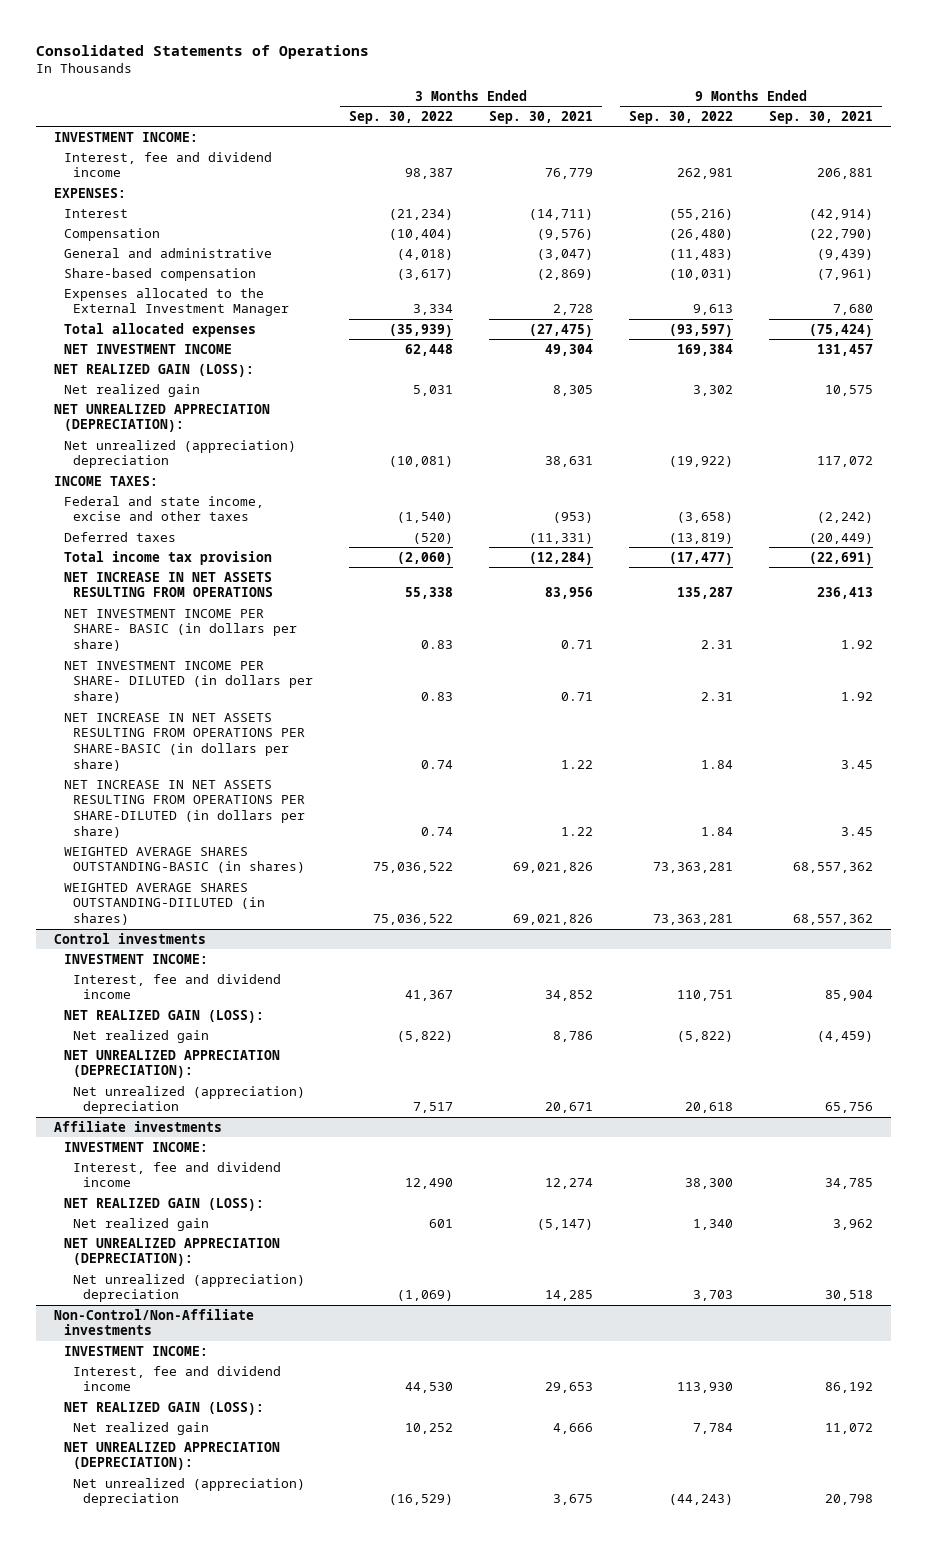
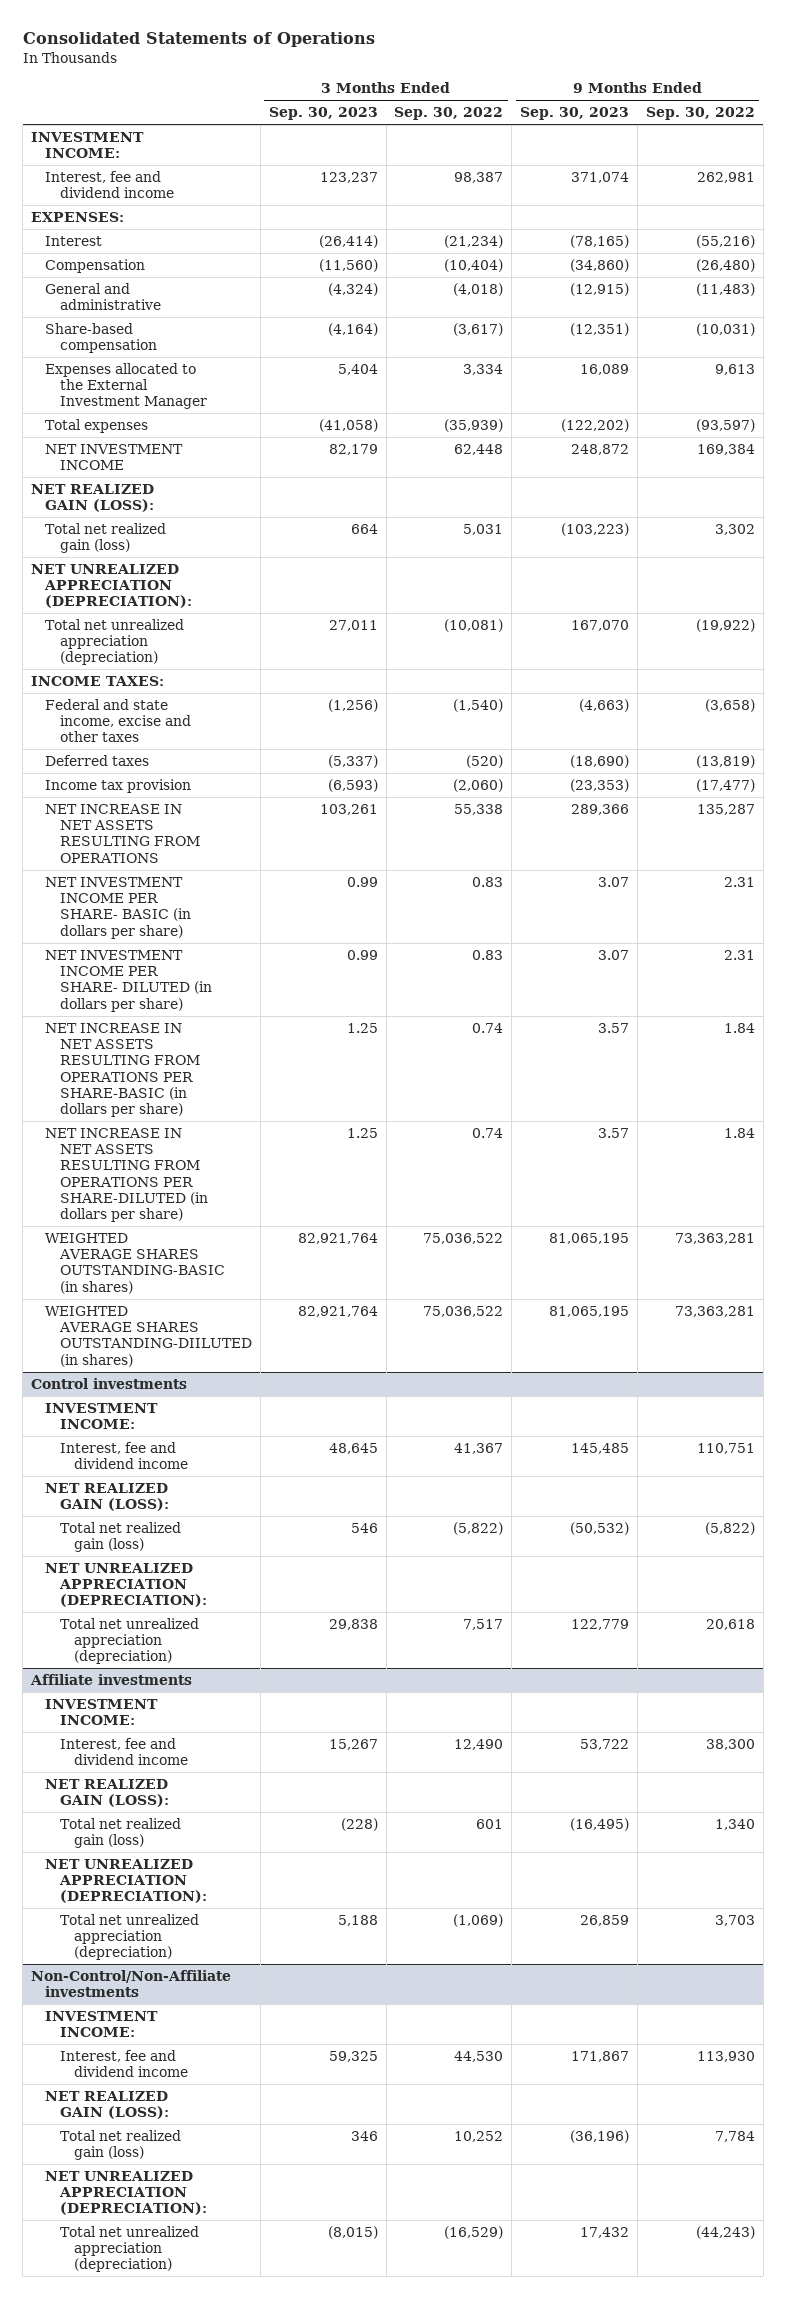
- | 3 Months Ended Sep. 30, 2022 | 3 Months Ended Sep. 30, 2021 | 9 Months Ended Sep. 30, 2022 | 9 Months Ended Sep. 30, 2021
+ | 3 Months Ended Sep. 30, 2023 | 3 Months Ended Sep. 30, 2022 | 9 Months Ended Sep. 30, 2023 | 9 Months Ended Sep. 30, 2022
- Total allocated expenses | (35,939) | (27,475) | (93,597) | (75,424)
+ Total expenses | (41,058) | (35,939) | (122,202) | (93,597)
- Net realized gain | 5,031 | 8,305 | 3,302 | 10,575
+ Total net realized gain (loss) | 664 | 5,031 | (103,223) | 3,302
- Net unrealized (appreciation) depreciation | (10,081) | 38,631 | (19,922) | 117,072
+ Total net unrealized appreciation (depreciation) | 27,011 | (10,081) | 167,070 | (19,922)
- Total income tax provision | (2,060) | (12,284) | (17,477) | (22,691)
+ Income tax provision | (6,593) | (2,060) | (23,353) | (17,477)
@ Control investments
- Net realized gain | (5,822) | 8,786 | (5,822) | (4,459)
+ Total net realized gain (loss) | 546 | (5,822) | (50,532) | (5,822)
- Net unrealized (appreciation) depreciation | 7,517 | 20,671 | 20,618 | 65,756
+ Total net unrealized appreciation (depreciation) | 29,838 | 7,517 | 122,779 | 20,618
@ Affiliate investments
- Net realized gain | 601 | (5,147) | 1,340 | 3,962
+ Total net realized gain (loss) | (228) | 601 | (16,495) | 1,340
- Net unrealized (appreciation) depreciation | (1,069) | 14,285 | 3,703 | 30,518
+ Total net unrealized appreciation (depreciation) | 5,188 | (1,069) | 26,859 | 3,703
@ Non-Control/Non-Affiliate investments
- Net realized gain | 10,252 | 4,666 | 7,784 | 11,072
+ Total net realized gain (loss) | 346 | 10,252 | (36,196) | 7,784
- Net unrealized (appreciation) depreciation | (16,529) | 3,675 | (44,243) | 20,798
+ Total net unrealized appreciation (depreciation) | (8,015) | (16,529) | 17,432 | (44,243)

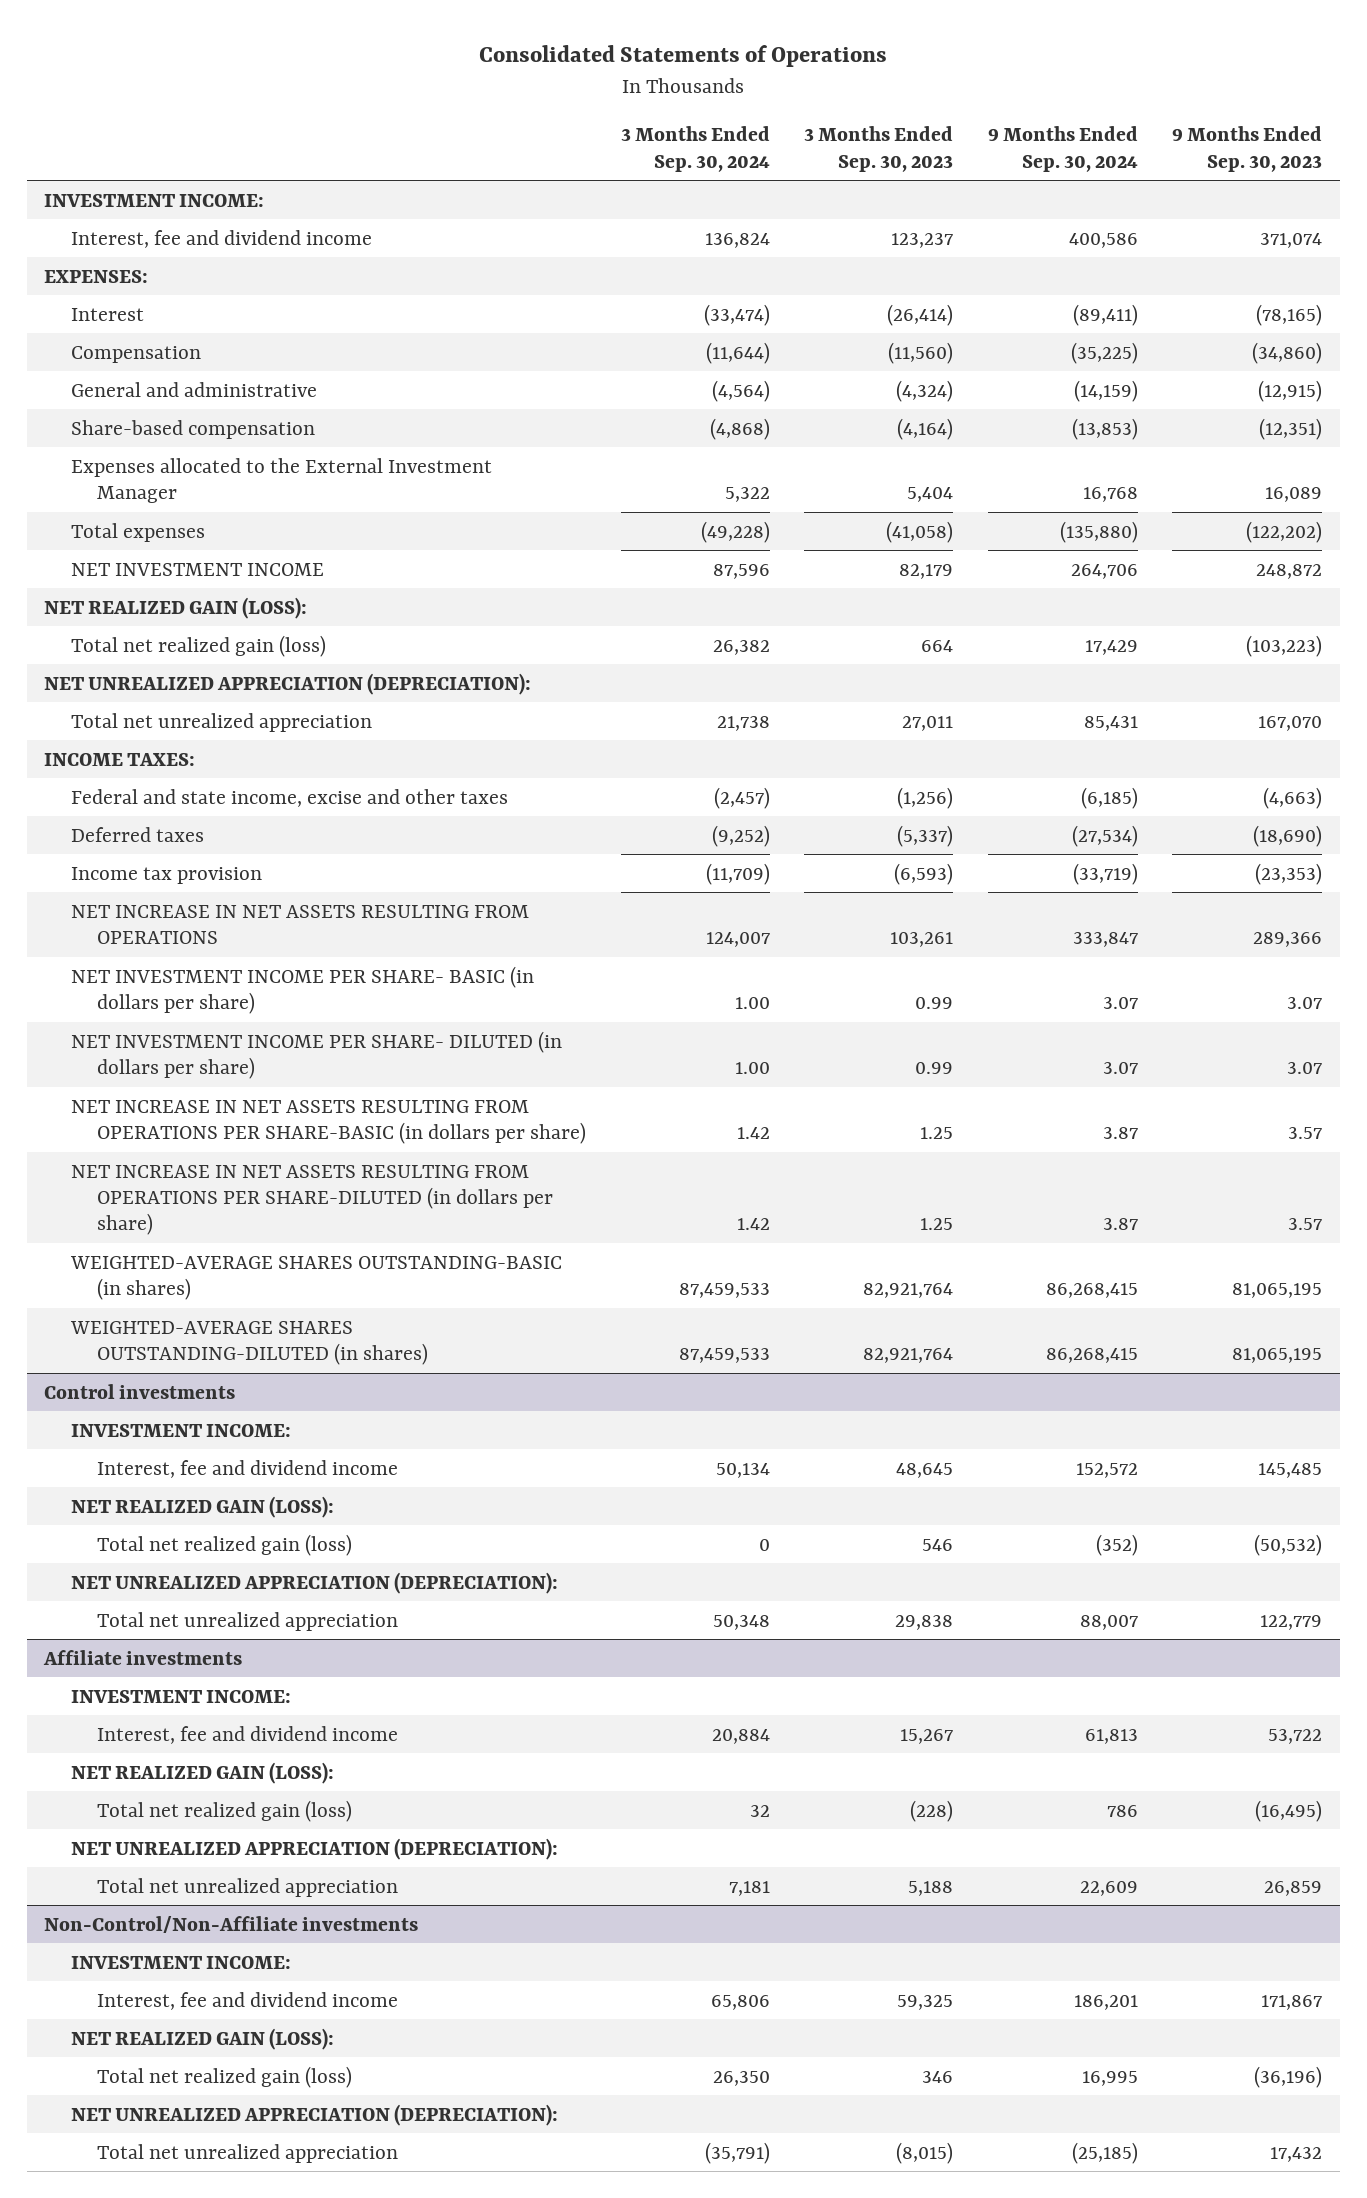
- | 3 Months Ended Sep. 30, 2023 | 3 Months Ended Sep. 30, 2022 | 9 Months Ended Sep. 30, 2023 | 9 Months Ended Sep. 30, 2022
+ | 3 Months Ended Sep. 30, 2024 | 3 Months Ended Sep. 30, 2023 | 9 Months Ended Sep. 30, 2024 | 9 Months Ended Sep. 30, 2023
- Total net unrealized appreciation (depreciation) | 27,011 | (10,081) | 167,070 | (19,922)
+ Total net unrealized appreciation | 21,738 | 27,011 | 85,431 | 167,070
- WEIGHTED AVERAGE SHARES OUTSTANDING-BASIC (in shares) | 82,921,764 | 75,036,522 | 81,065,195 | 73,363,281
- WEIGHTED AVERAGE SHARES OUTSTANDING-DIILUTED (in shares) | 82,921,764 | 75,036,522 | 81,065,195 | 73,363,281
+ WEIGHTED-AVERAGE SHARES OUTSTANDING-BASIC (in shares) | 87,459,533 | 82,921,764 | 86,268,415 | 81,065,195
+ WEIGHTED-AVERAGE SHARES OUTSTANDING-DILUTED (in shares) | 87,459,533 | 82,921,764 | 86,268,415 | 81,065,195
@ Control investments
- Total net unrealized appreciation (depreciation) | 29,838 | 7,517 | 122,779 | 20,618
+ Total net unrealized appreciation | 50,348 | 29,838 | 88,007 | 122,779
@ Affiliate investments
- Total net unrealized appreciation (depreciation) | 5,188 | (1,069) | 26,859 | 3,703
+ Total net unrealized appreciation | 7,181 | 5,188 | 22,609 | 26,859
@ Non-Control/Non-Affiliate investments
- Total net unrealized appreciation (depreciation) | (8,015) | (16,529) | 17,432 | (44,243)
+ Total net unrealized appreciation | (35,791) | (8,015) | (25,185) | 17,432

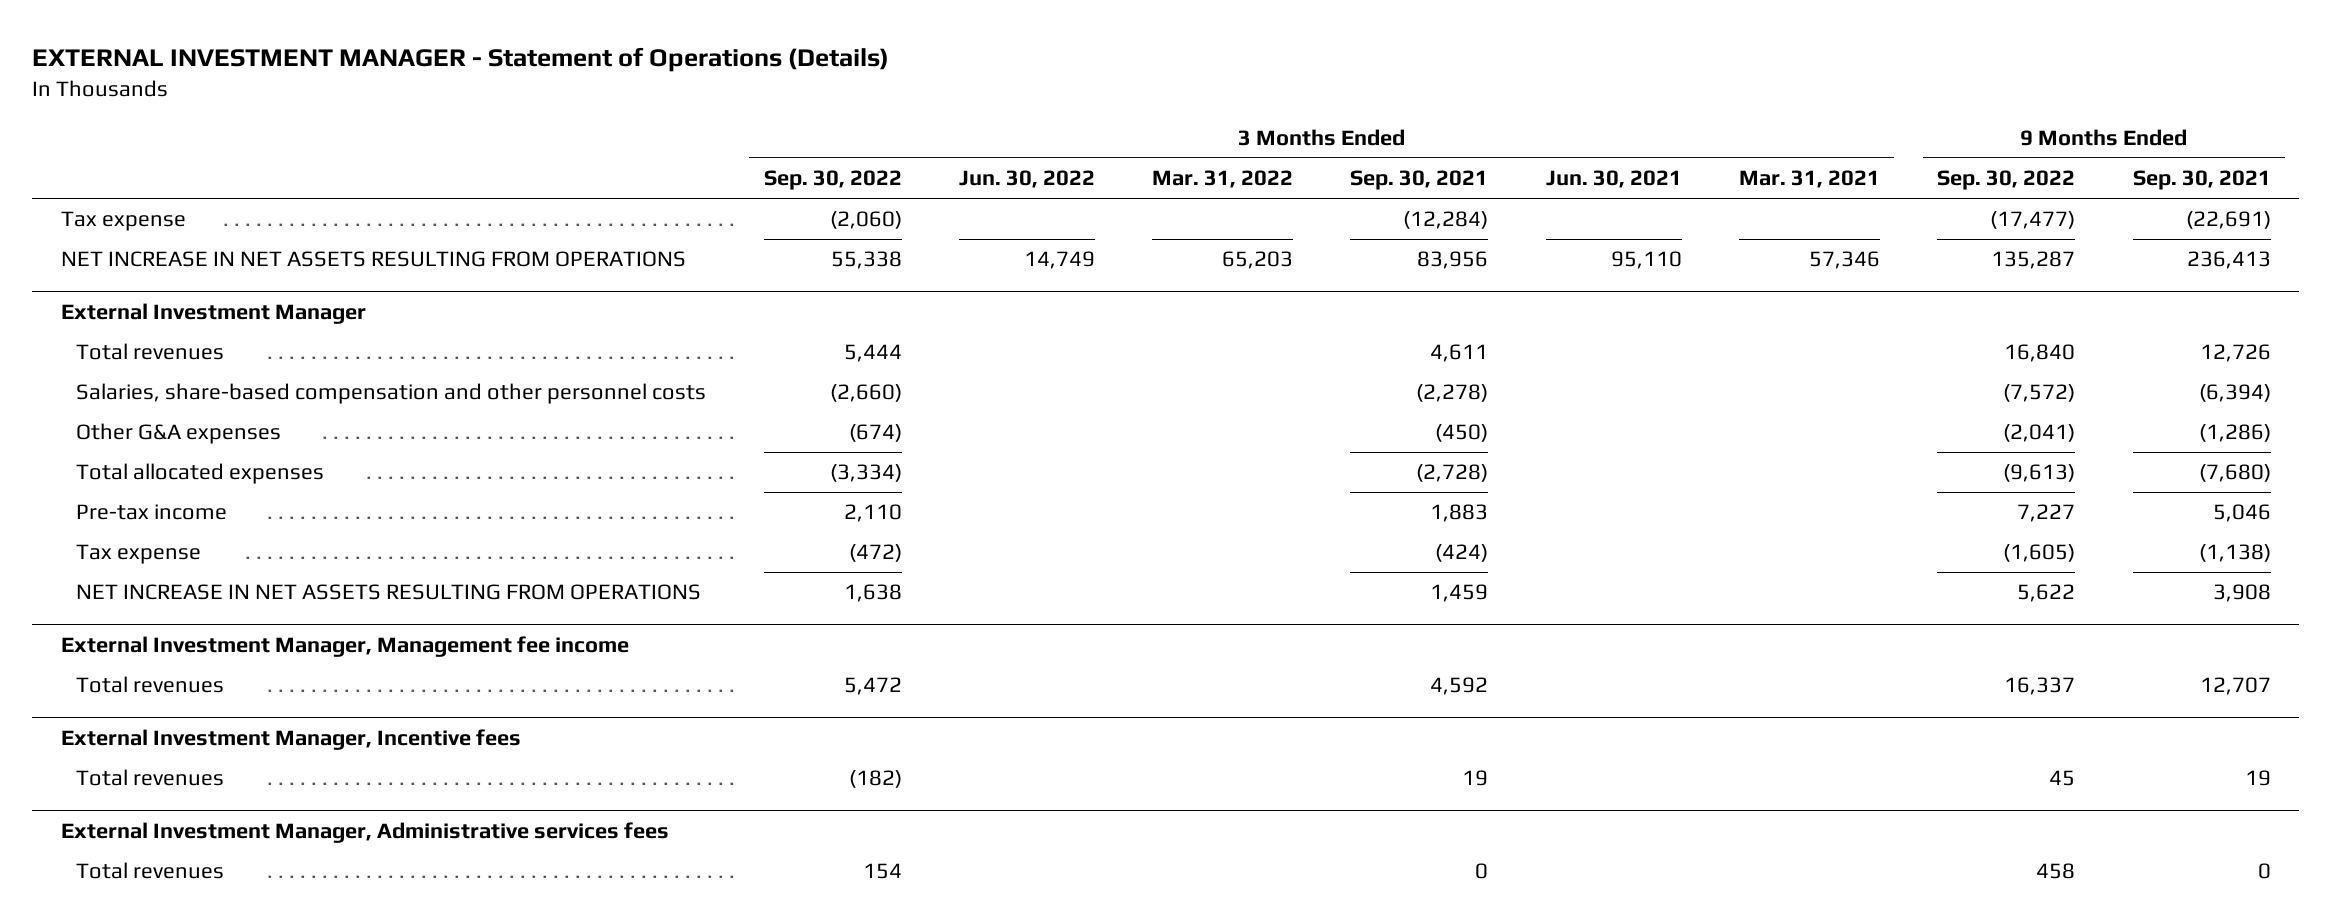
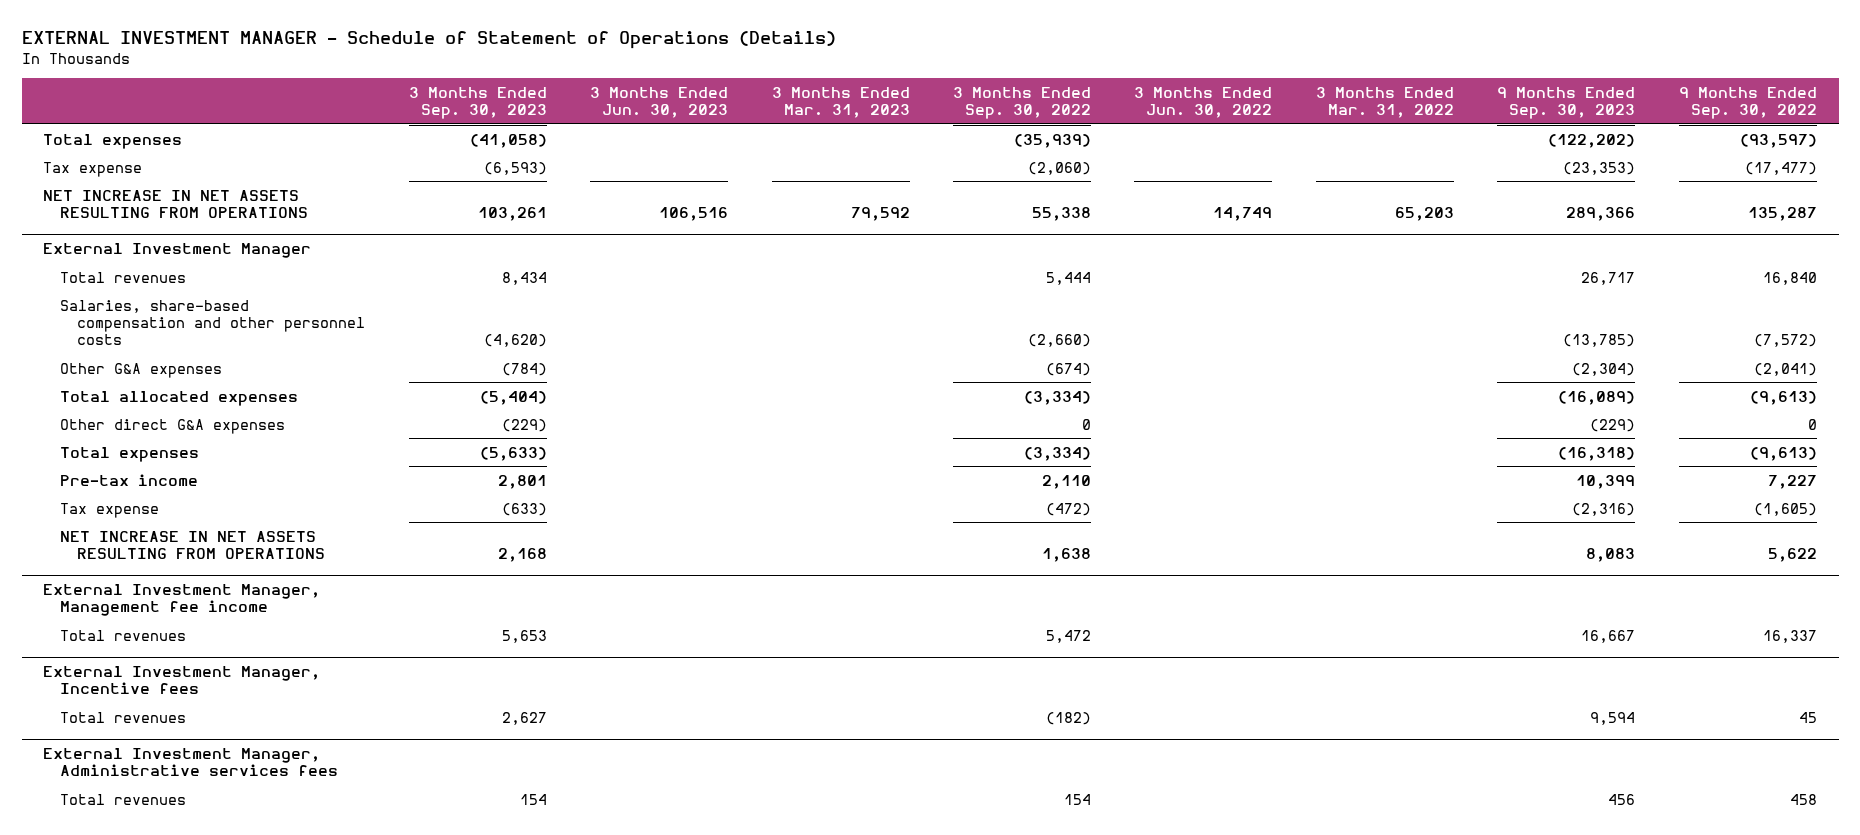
- EXTERNAL INVESTMENT MANAGER - Statement of Operations (Details)
+ EXTERNAL INVESTMENT MANAGER - Schedule of Statement of Operations (Details)
- | 3 Months Ended Sep. 30, 2022 | 3 Months Ended Jun. 30, 2022 | 3 Months Ended Mar. 31, 2022 | 3 Months Ended Sep. 30, 2021 | 3 Months Ended Jun. 30, 2021 | 3 Months Ended Mar. 31, 2021 | 9 Months Ended Sep. 30, 2022 | 9 Months Ended Sep. 30, 2021
+ | 3 Months Ended Sep. 30, 2023 | 3 Months Ended Jun. 30, 2023 | 3 Months Ended Mar. 31, 2023 | 3 Months Ended Sep. 30, 2022 | 3 Months Ended Jun. 30, 2022 | 3 Months Ended Mar. 31, 2022 | 9 Months Ended Sep. 30, 2023 | 9 Months Ended Sep. 30, 2022
+ Total expenses | (41,058) | | | (35,939) | | | (122,202) | (93,597)
@ External Investment Manager
+ Other direct G&A expenses | (229) | | | 0 | | | (229) | 0
+ Total expenses | (5,633) | | | (3,334) | | | (16,318) | (9,613)

